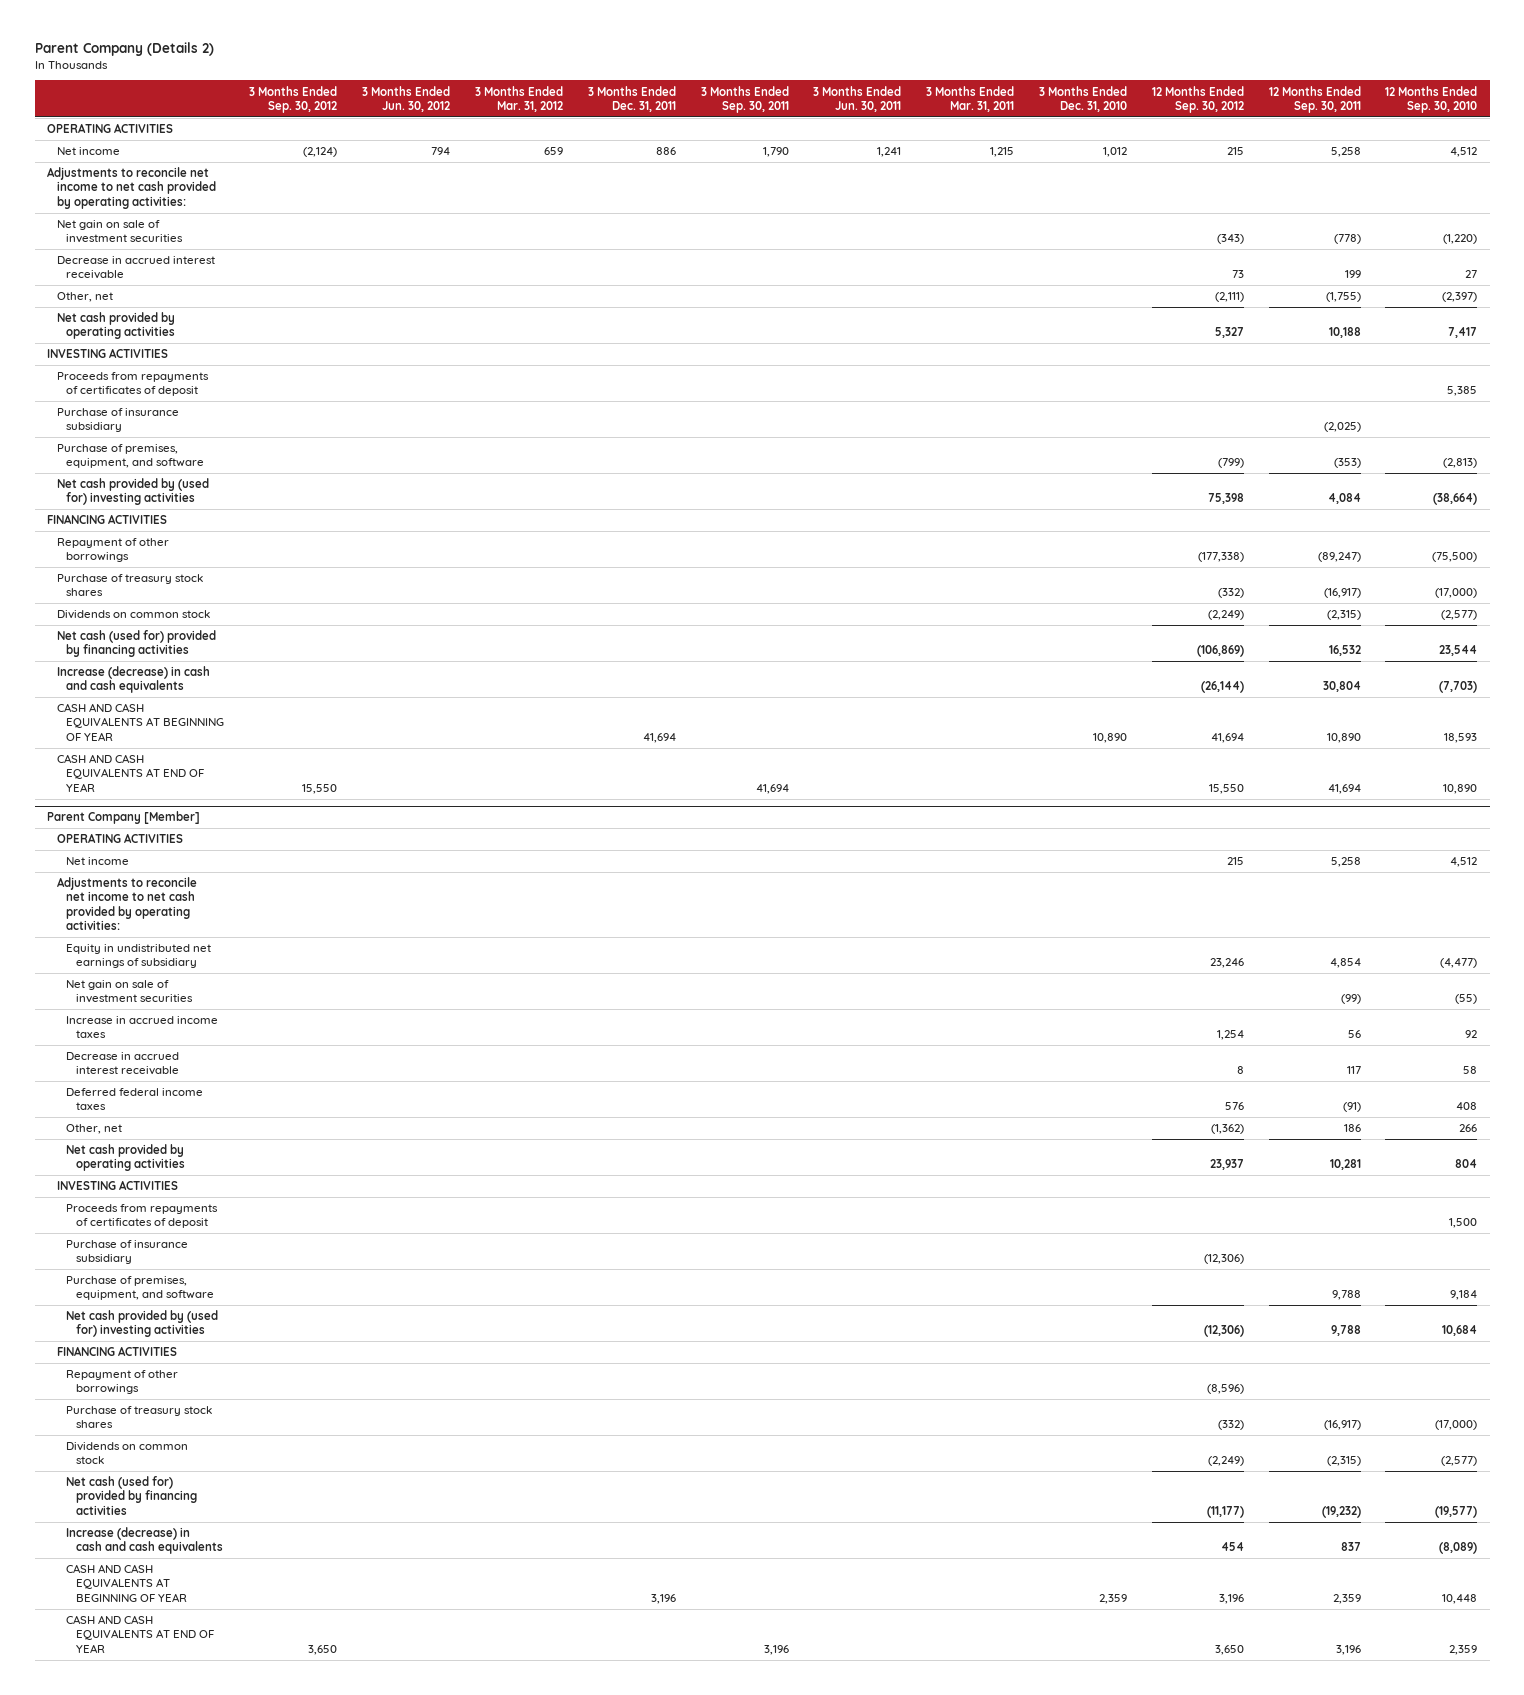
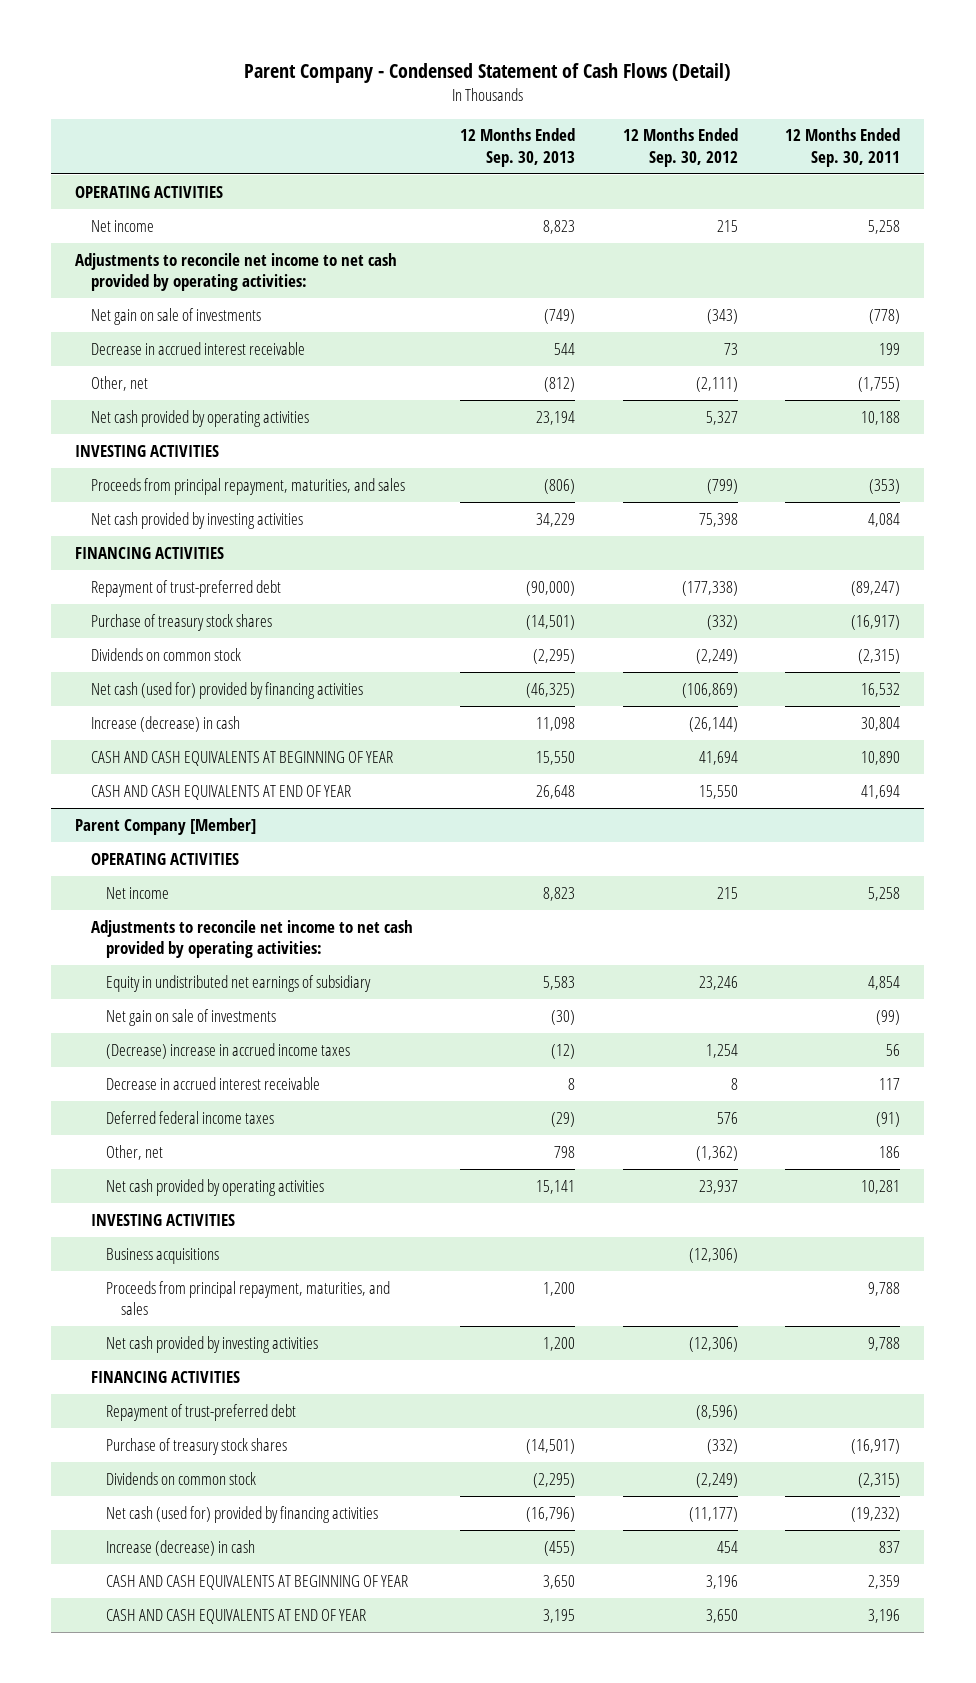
- Parent Company (Details 2)
+ Parent Company - Condensed Statement of Cash Flows (Detail)
- | 3 Months Ended Sep. 30, 2012 | 3 Months Ended Jun. 30, 2012 | 3 Months Ended Mar. 31, 2012 | 3 Months Ended Dec. 31, 2011 | 3 Months Ended Sep. 30, 2011 | 3 Months Ended Jun. 30, 2011 | 3 Months Ended Mar. 31, 2011 | 3 Months Ended Dec. 31, 2010 | 12 Months Ended Sep. 30, 2012 | 12 Months Ended Sep. 30, 2011 | 12 Months Ended Sep. 30, 2010
+ | 12 Months Ended Sep. 30, 2013 | 12 Months Ended Sep. 30, 2012 | 12 Months Ended Sep. 30, 2011
- Net gain on sale of investment securities | | | | | | | | | (343) | (778) | (1,220)
+ Net gain on sale of investments | (749) | (343) | (778)
- Proceeds from repayments of certificates of deposit | | | | | | | | | | | 5,385
- Purchase of insurance subsidiary | | | | | | | | | | (2,025) |
- Purchase of premises, equipment, and software | | | | | | | | | (799) | (353) | (2,813)
- Net cash provided by (used for) investing activities | | | | | | | | | 75,398 | 4,084 | (38,664)
+ Proceeds from principal repayment, maturities, and sales | (806) | (799) | (353)
+ Net cash provided by investing activities | 34,229 | 75,398 | 4,084
- Repayment of other borrowings | | | | | | | | | (177,338) | (89,247) | (75,500)
+ Repayment of trust-preferred debt | (90,000) | (177,338) | (89,247)
- Increase (decrease) in cash and cash equivalents | | | | | | | | | (26,144) | 30,804 | (7,703)
+ Increase (decrease) in cash | 11,098 | (26,144) | 30,804
@ Parent Company [Member]
- Net gain on sale of investment securities | | | | | | | | | | (99) | (55)
- Increase in accrued income taxes | | | | | | | | | 1,254 | 56 | 92
+ Net gain on sale of investments | (30) | | (99)
+ (Decrease) increase in accrued income taxes | (12) | 1,254 | 56
- Proceeds from repayments of certificates of deposit | | | | | | | | | | | 1,500
- Purchase of insurance subsidiary | | | | | | | | | (12,306) | |
- Purchase of premises, equipment, and software | | | | | | | | | | 9,788 | 9,184
- Net cash provided by (used for) investing activities | | | | | | | | | (12,306) | 9,788 | 10,684
+ Business acquisitions | | (12,306) |
+ Proceeds from principal repayment, maturities, and sales | 1,200 | | 9,788
+ Net cash provided by investing activities | 1,200 | (12,306) | 9,788
- Repayment of other borrowings | | | | | | | | | (8,596) | |
+ Repayment of trust-preferred debt | | (8,596) |
- Increase (decrease) in cash and cash equivalents | | | | | | | | | 454 | 837 | (8,089)
+ Increase (decrease) in cash | (455) | 454 | 837

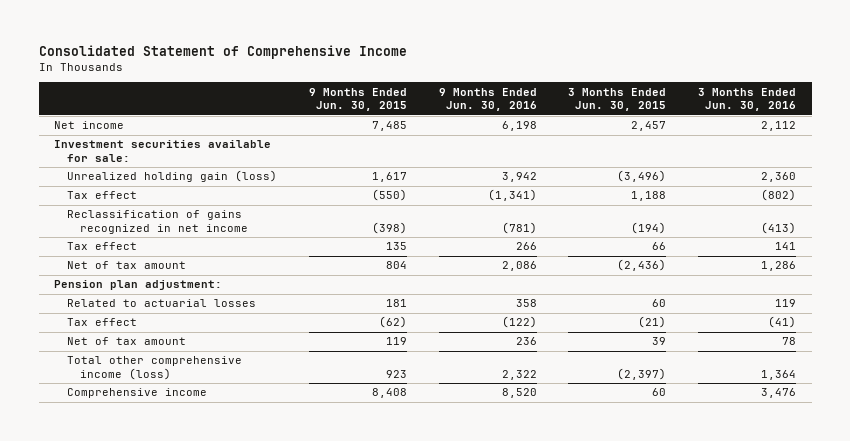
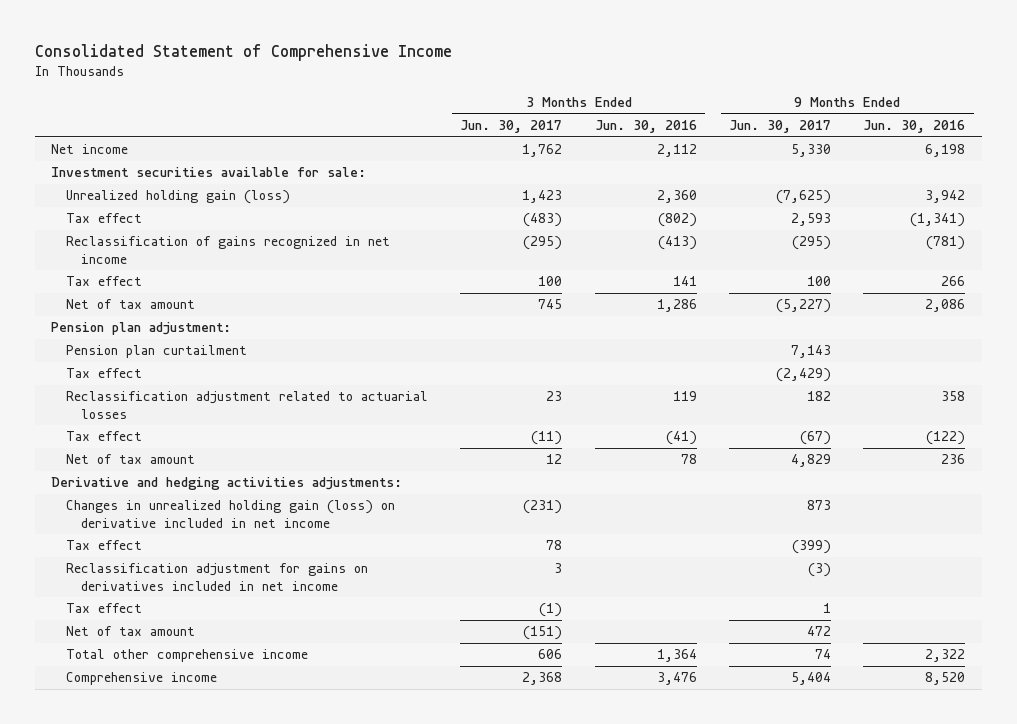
- | 9 Months Ended Jun. 30, 2015 | 9 Months Ended Jun. 30, 2016 | 3 Months Ended Jun. 30, 2015 | 3 Months Ended Jun. 30, 2016
+ | 3 Months Ended Jun. 30, 2017 | 3 Months Ended Jun. 30, 2016 | 9 Months Ended Jun. 30, 2017 | 9 Months Ended Jun. 30, 2016
- Related to actuarial losses | 181 | 358 | 60 | 119
+ Pension plan curtailment | | | 7,143 |
+ Tax effect | | | (2,429) |
+ Reclassification adjustment related to actuarial losses | 23 | 119 | 182 | 358
- Total other comprehensive income (loss) | 923 | 2,322 | (2,397) | 1,364
+ Derivative and hedging activities adjustments:
+ Changes in unrealized holding gain (loss) on derivative included in net income | (231) | | 873 |
+ Tax effect | 78 | | (399) |
+ Reclassification adjustment for gains on derivatives included in net income | 3 | | (3) |
+ Tax effect | (1) | | 1 |
+ Net of tax amount | (151) | | 472 |
+ Total other comprehensive income | 606 | 1,364 | 74 | 2,322

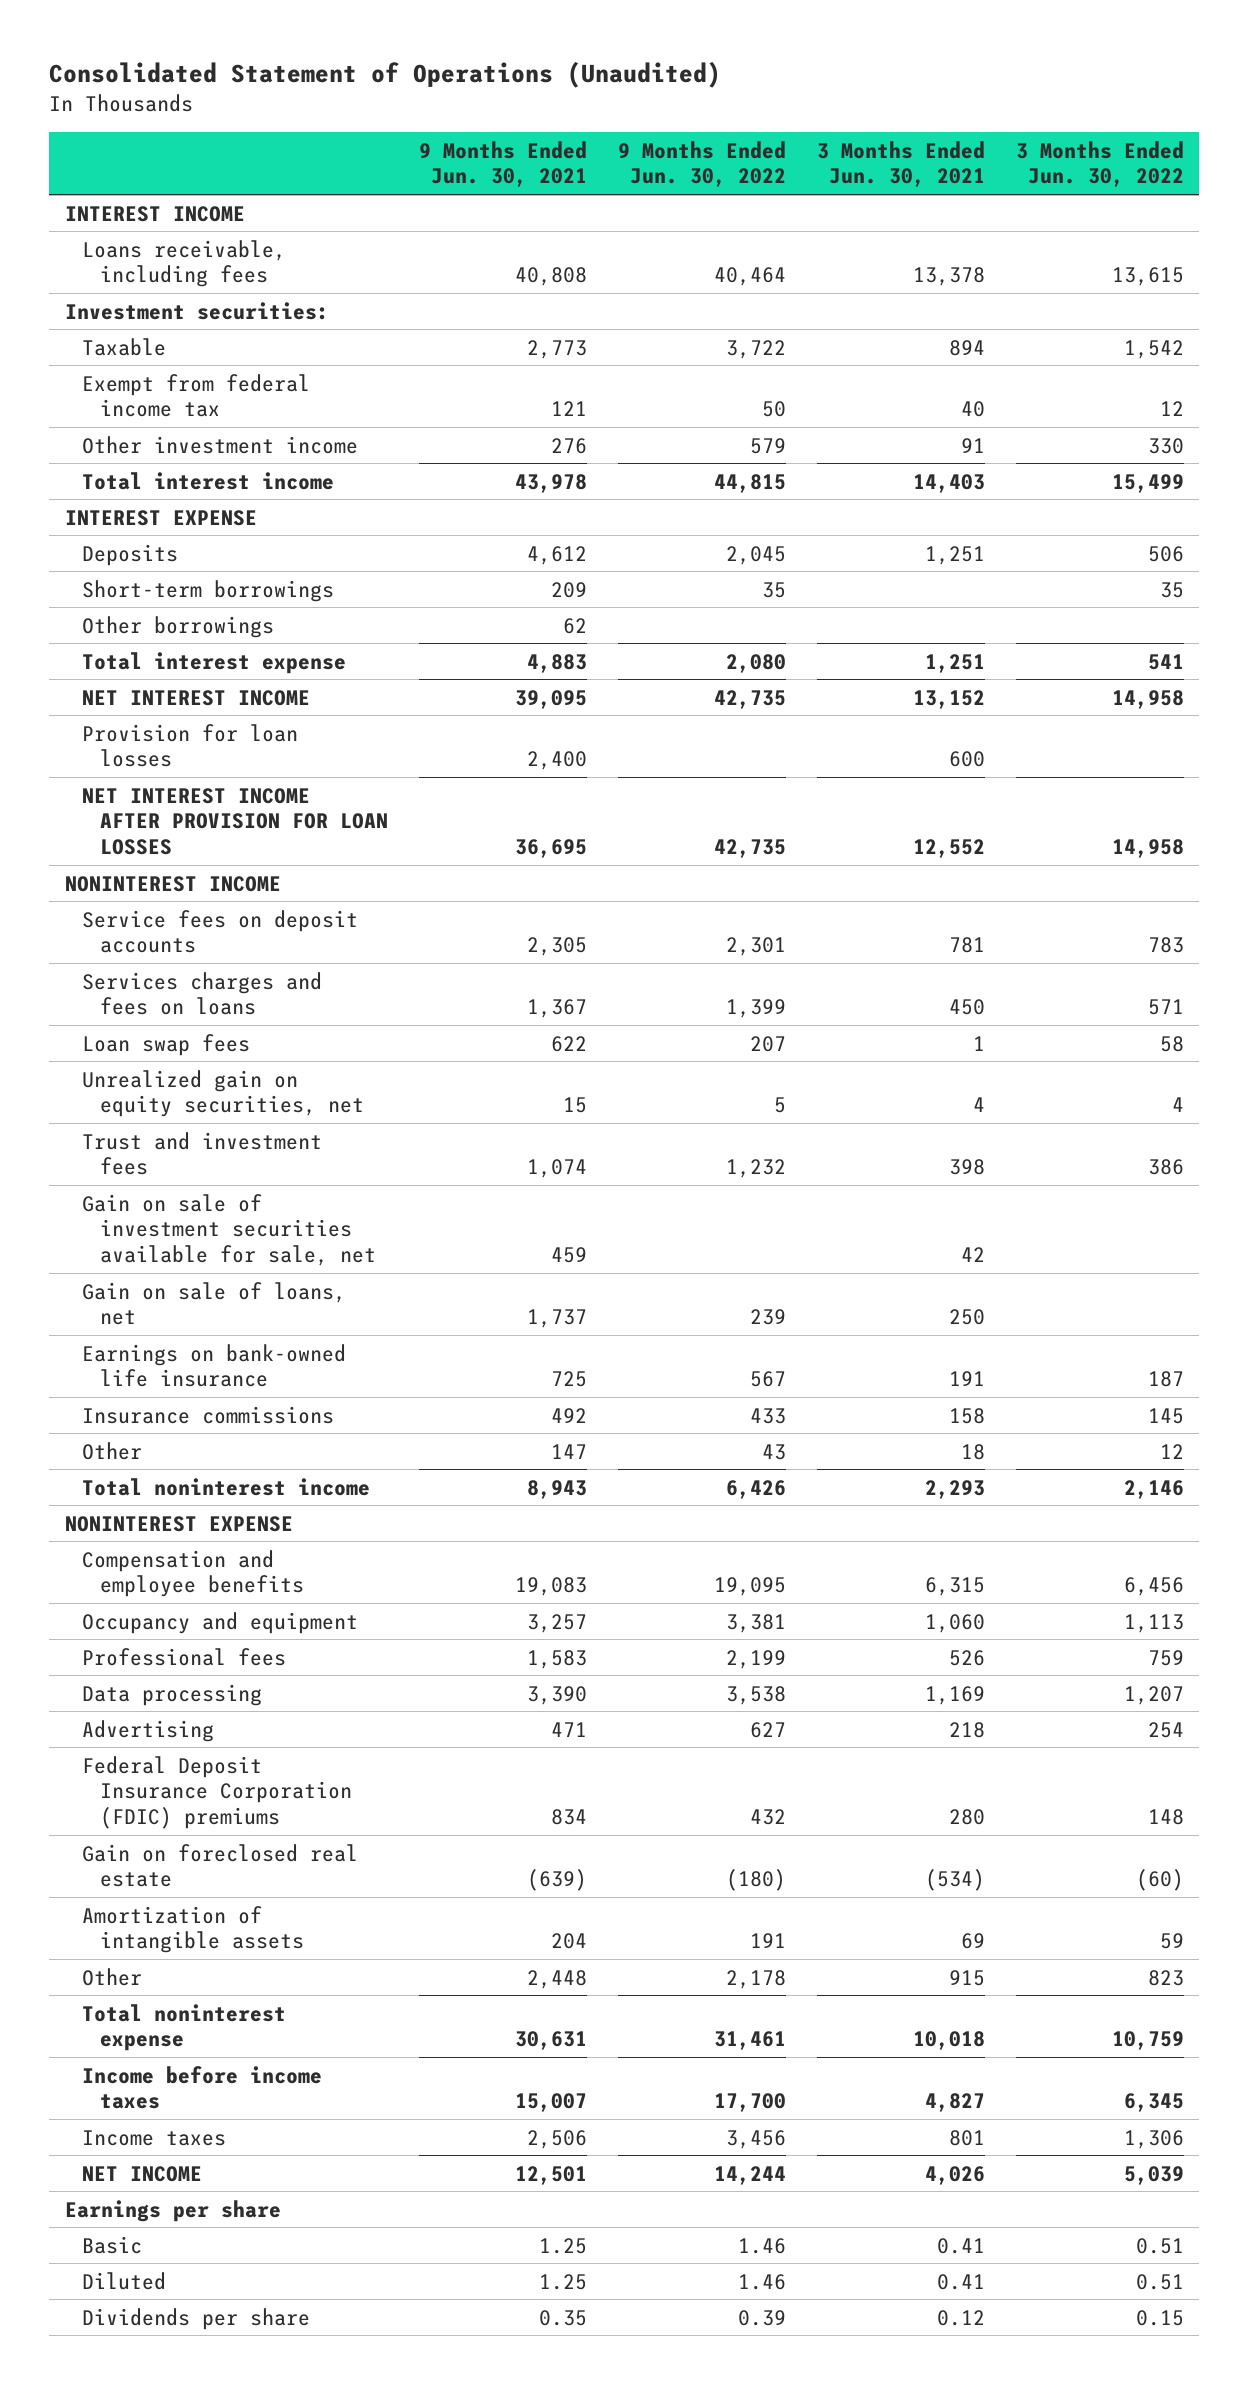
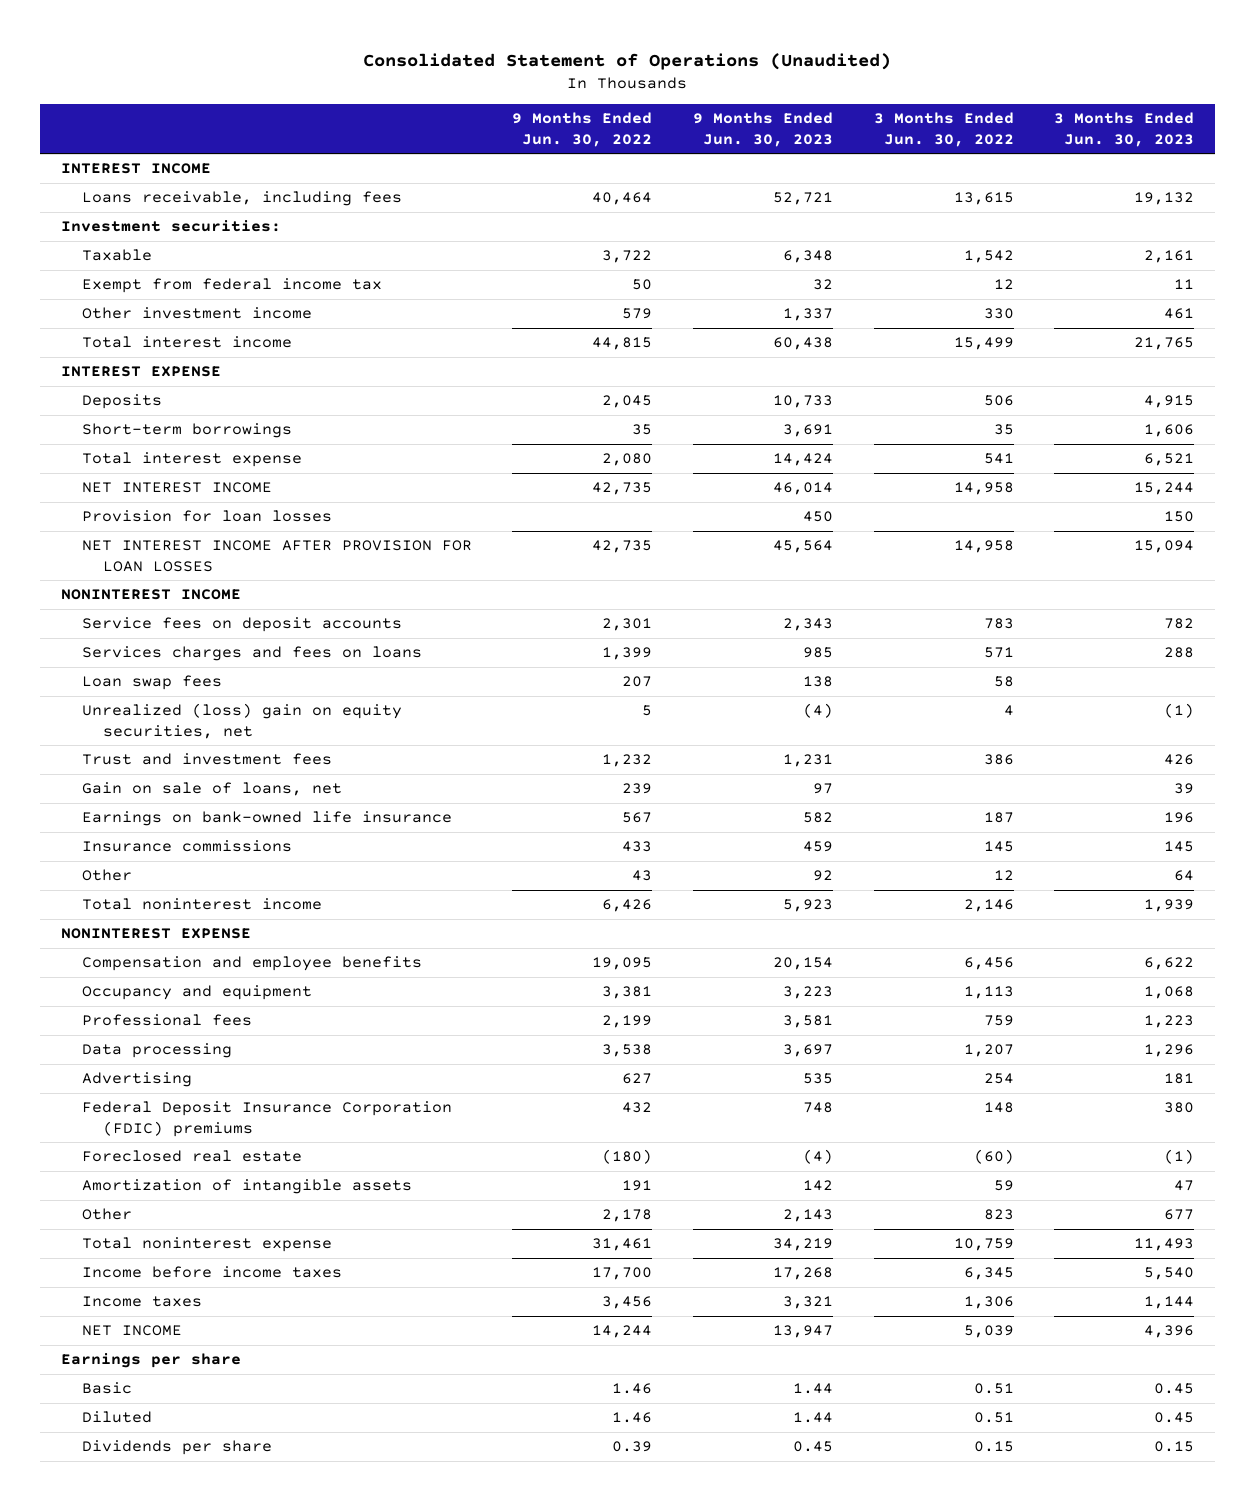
- | 9 Months Ended Jun. 30, 2021 | 9 Months Ended Jun. 30, 2022 | 3 Months Ended Jun. 30, 2021 | 3 Months Ended Jun. 30, 2022
+ | 9 Months Ended Jun. 30, 2022 | 9 Months Ended Jun. 30, 2023 | 3 Months Ended Jun. 30, 2022 | 3 Months Ended Jun. 30, 2023
- Other borrowings | 62 | | |
- Unrealized gain on equity securities, net | 15 | 5 | 4 | 4
+ Unrealized (loss) gain on equity securities, net | 5 | (4) | 4 | (1)
- Gain on sale of investment securities available for sale, net | 459 | | 42 |
- Gain on foreclosed real estate | (639) | (180) | (534) | (60)
+ Foreclosed real estate | (180) | (4) | (60) | (1)

